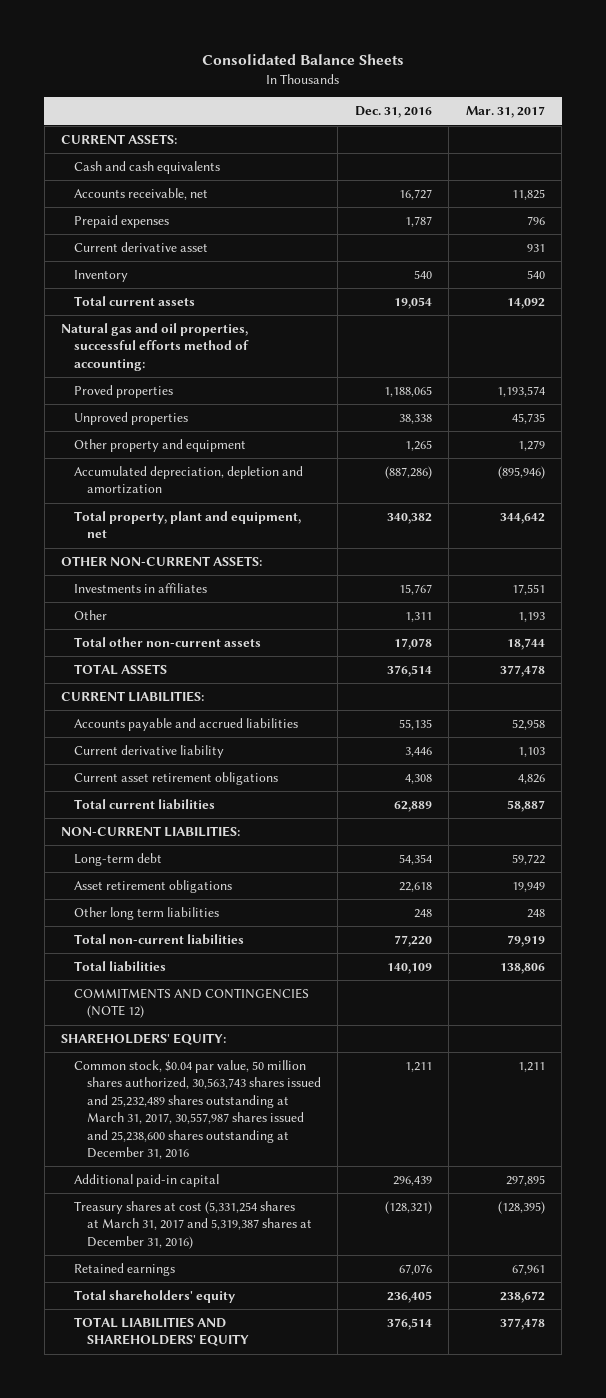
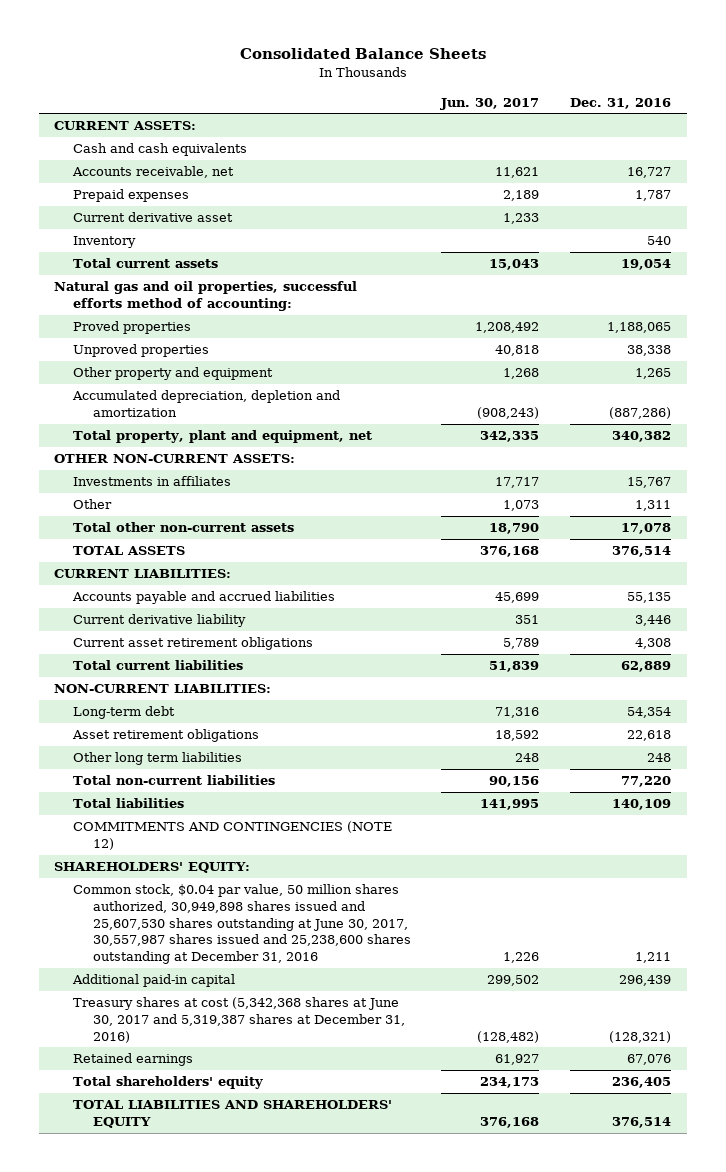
- | Dec. 31, 2016 | Mar. 31, 2017
+ | Jun. 30, 2017 | Dec. 31, 2016
- Common stock, $0.04 par value, 50 million shares authorized, 30,563,743 shares issued and 25,232,489 shares outstanding at March 31, 2017, 30,557,987 shares issued and 25,238,600 shares outstanding at December 31, 2016 | 1,211 | 1,211
+ Common stock, $0.04 par value, 50 million shares authorized, 30,949,898 shares issued and 25,607,530 shares outstanding at June 30, 2017, 30,557,987 shares issued and 25,238,600 shares outstanding at December 31, 2016 | 1,226 | 1,211
- Treasury shares at cost (5,331,254 shares at March 31, 2017 and 5,319,387 shares at December 31, 2016) | (128,321) | (128,395)
+ Treasury shares at cost (5,342,368 shares at June 30, 2017 and 5,319,387 shares at December 31, 2016) | (128,482) | (128,321)

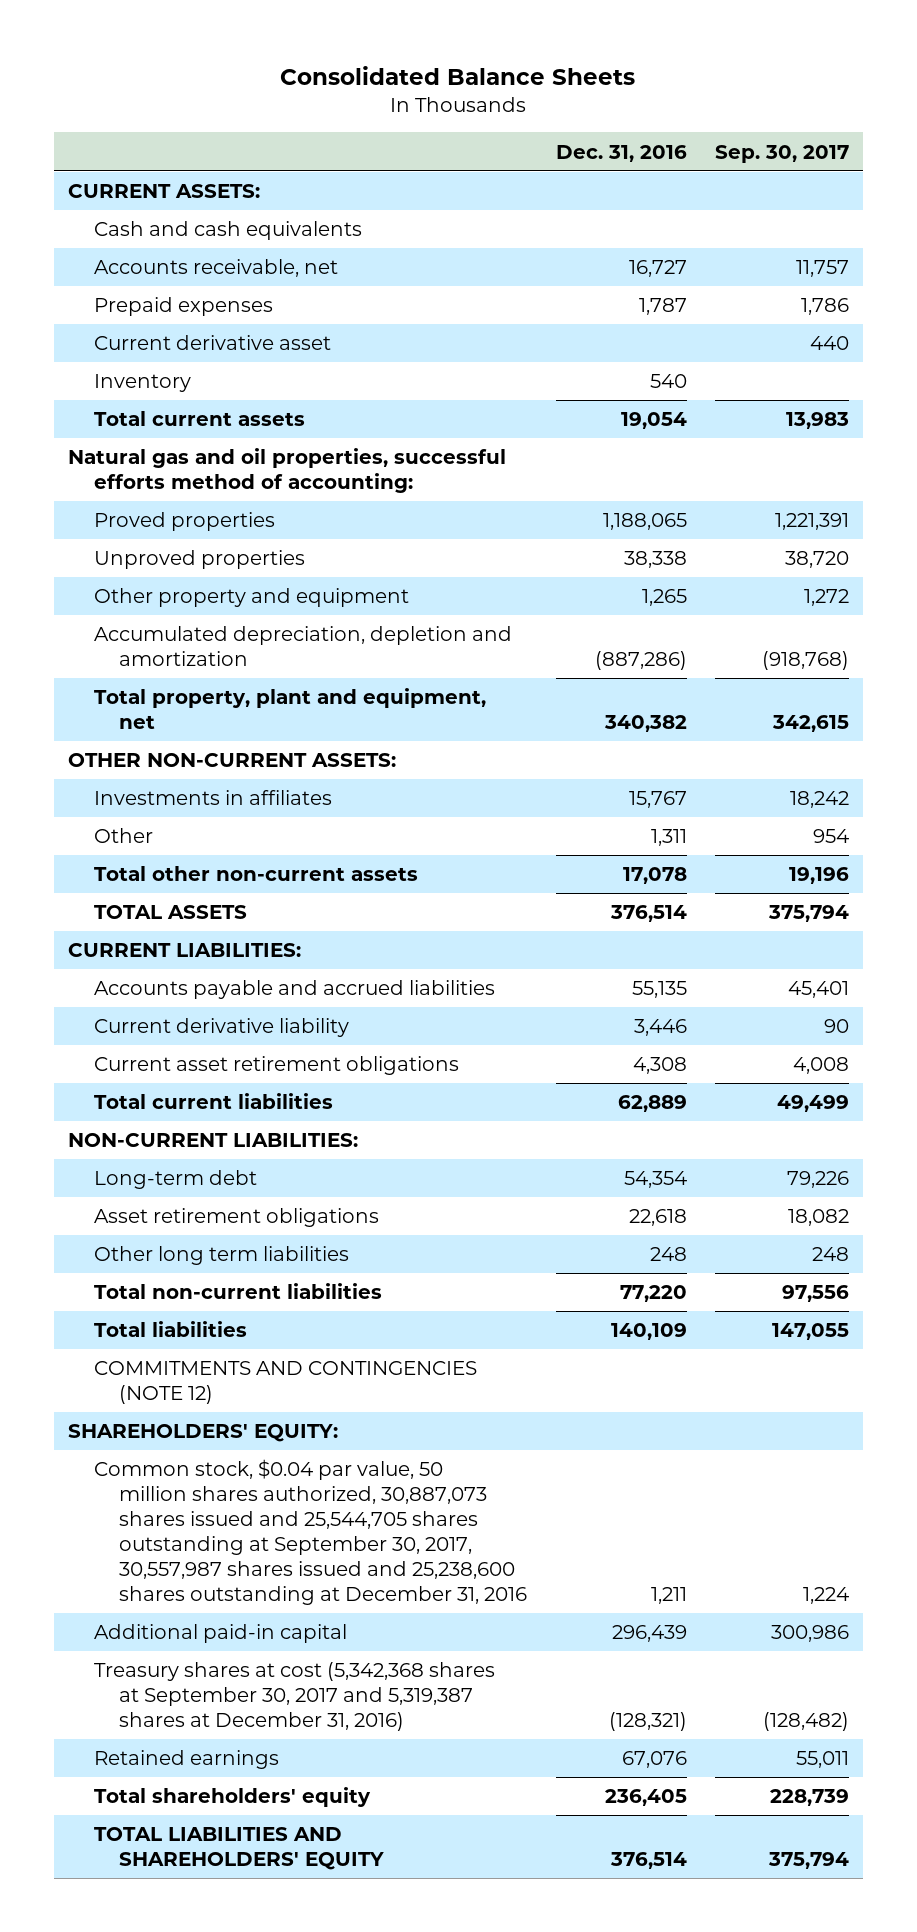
- | Jun. 30, 2017 | Dec. 31, 2016
+ | Dec. 31, 2016 | Sep. 30, 2017
- Common stock, $0.04 par value, 50 million shares authorized, 30,949,898 shares issued and 25,607,530 shares outstanding at June 30, 2017, 30,557,987 shares issued and 25,238,600 shares outstanding at December 31, 2016 | 1,226 | 1,211
+ Common stock, $0.04 par value, 50 million shares authorized, 30,887,073 shares issued and 25,544,705 shares outstanding at September 30, 2017, 30,557,987 shares issued and 25,238,600 shares outstanding at December 31, 2016 | 1,211 | 1,224
- Treasury shares at cost (5,342,368 shares at June 30, 2017 and 5,319,387 shares at December 31, 2016) | (128,482) | (128,321)
+ Treasury shares at cost (5,342,368 shares at September 30, 2017 and 5,319,387 shares at December 31, 2016) | (128,321) | (128,482)

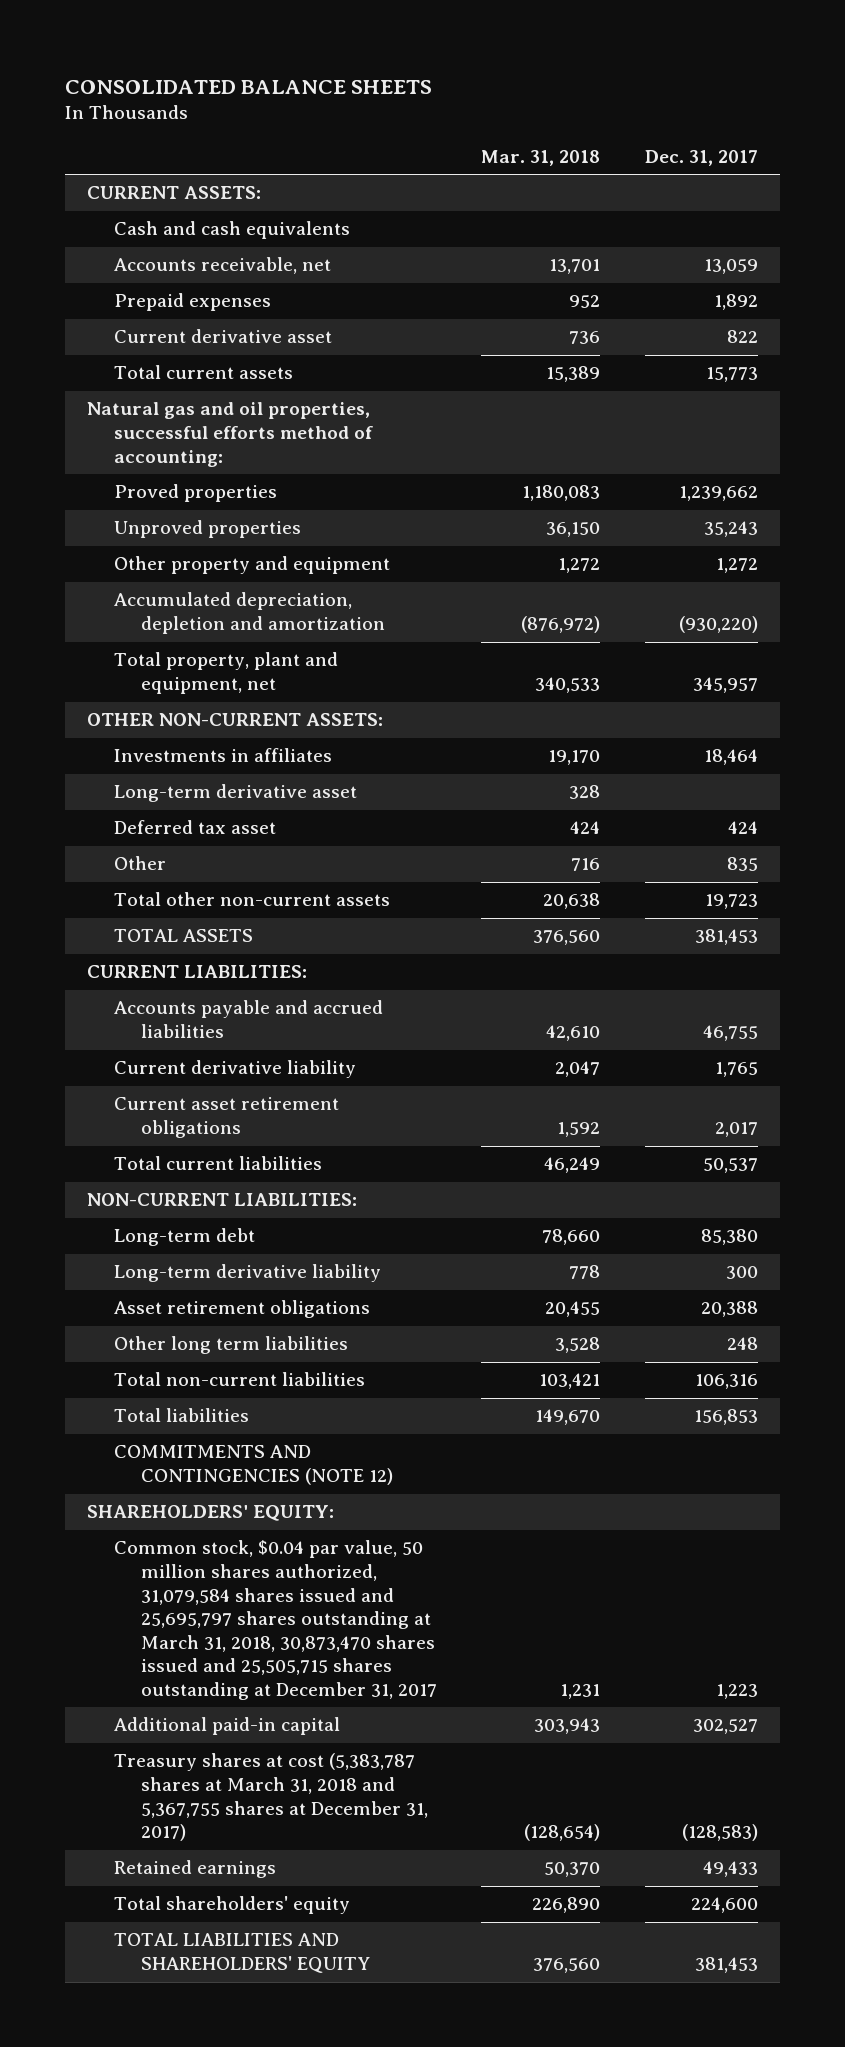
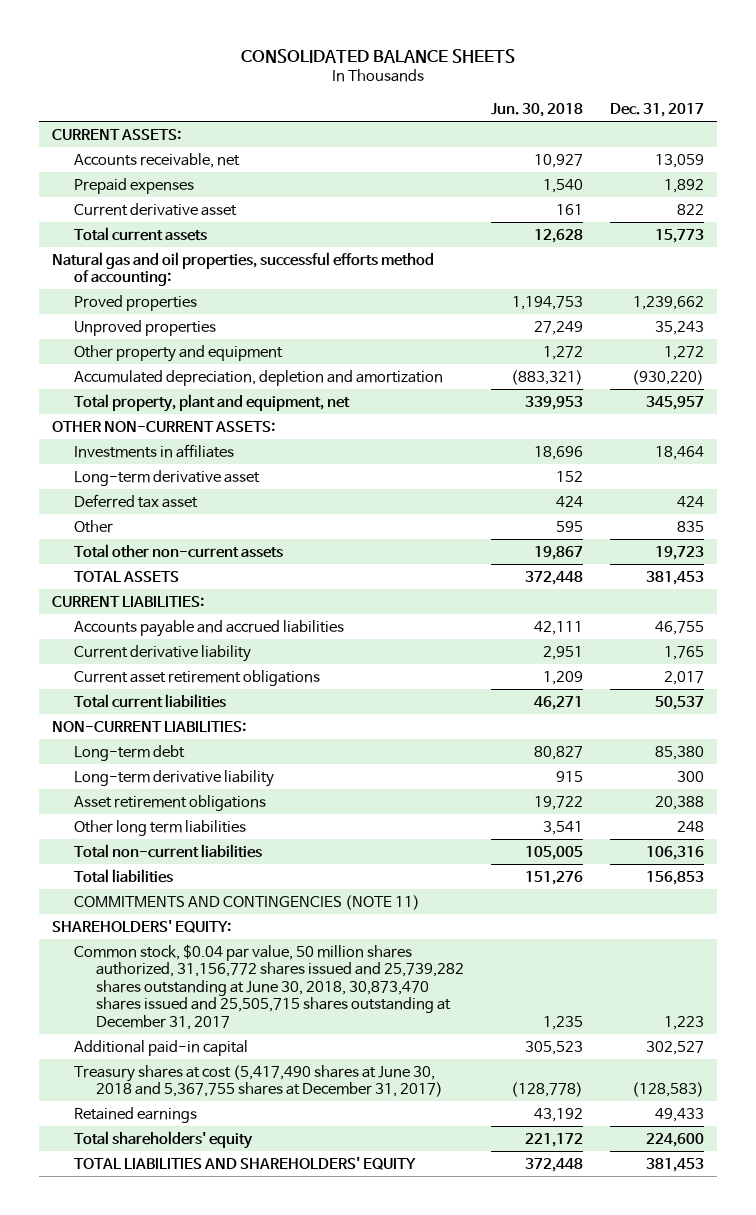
- | Mar. 31, 2018 | Dec. 31, 2017
+ | Jun. 30, 2018 | Dec. 31, 2017
- Cash and cash equivalents
- COMMITMENTS AND CONTINGENCIES (NOTE 12)
+ COMMITMENTS AND CONTINGENCIES (NOTE 11)
- Common stock, $0.04 par value, 50 million shares authorized, 31,079,584 shares issued and 25,695,797 shares outstanding at March 31, 2018, 30,873,470 shares issued and 25,505,715 shares outstanding at December 31, 2017 | 1,231 | 1,223
+ Common stock, $0.04 par value, 50 million shares authorized, 31,156,772 shares issued and 25,739,282 shares outstanding at June 30, 2018, 30,873,470 shares issued and 25,505,715 shares outstanding at December 31, 2017 | 1,235 | 1,223
- Treasury shares at cost (5,383,787 shares at March 31, 2018 and 5,367,755 shares at December 31, 2017) | (128,654) | (128,583)
+ Treasury shares at cost (5,417,490 shares at June 30, 2018 and 5,367,755 shares at December 31, 2017) | (128,778) | (128,583)

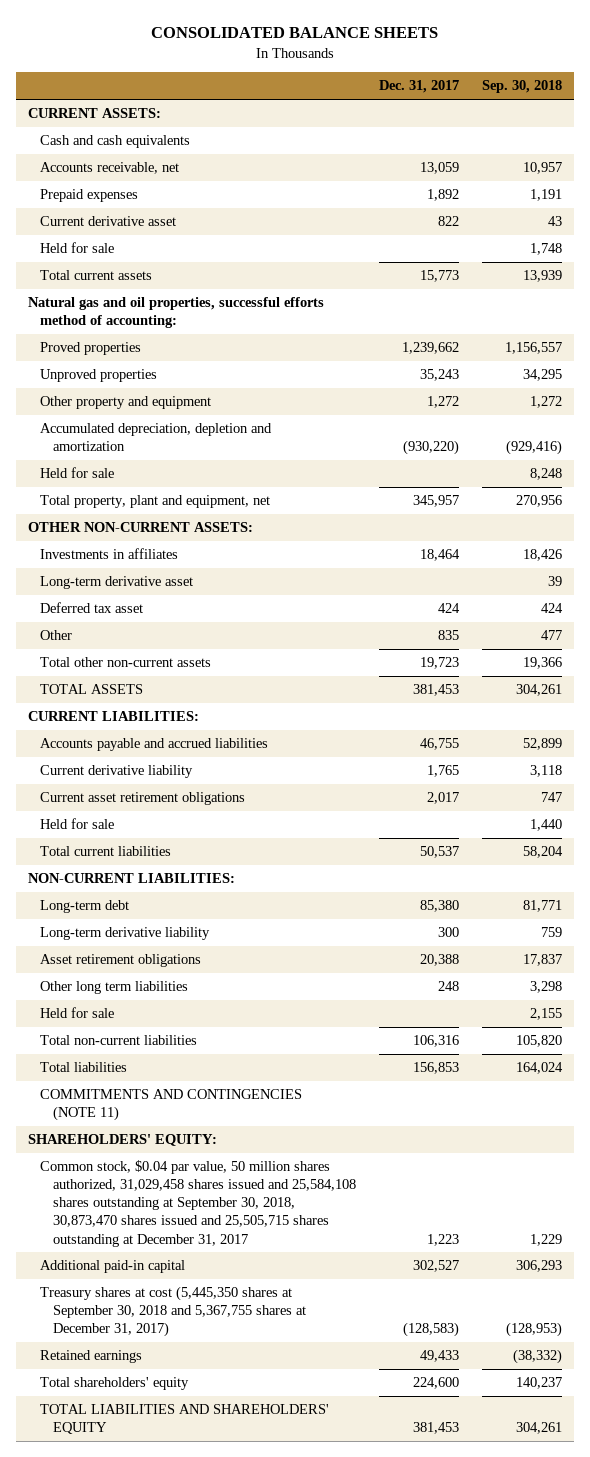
- | Jun. 30, 2018 | Dec. 31, 2017
+ | Dec. 31, 2017 | Sep. 30, 2018
+ Cash and cash equivalents
+ Held for sale | | 1,748
+ Held for sale | | 8,248
+ Held for sale | | 1,440
+ Held for sale | | 2,155
- Common stock, $0.04 par value, 50 million shares authorized, 31,156,772 shares issued and 25,739,282 shares outstanding at June 30, 2018, 30,873,470 shares issued and 25,505,715 shares outstanding at December 31, 2017 | 1,235 | 1,223
+ Common stock, $0.04 par value, 50 million shares authorized, 31,029,458 shares issued and 25,584,108 shares outstanding at September 30, 2018, 30,873,470 shares issued and 25,505,715 shares outstanding at December 31, 2017 | 1,223 | 1,229
- Treasury shares at cost (5,417,490 shares at June 30, 2018 and 5,367,755 shares at December 31, 2017) | (128,778) | (128,583)
+ Treasury shares at cost (5,445,350 shares at September 30, 2018 and 5,367,755 shares at December 31, 2017) | (128,583) | (128,953)

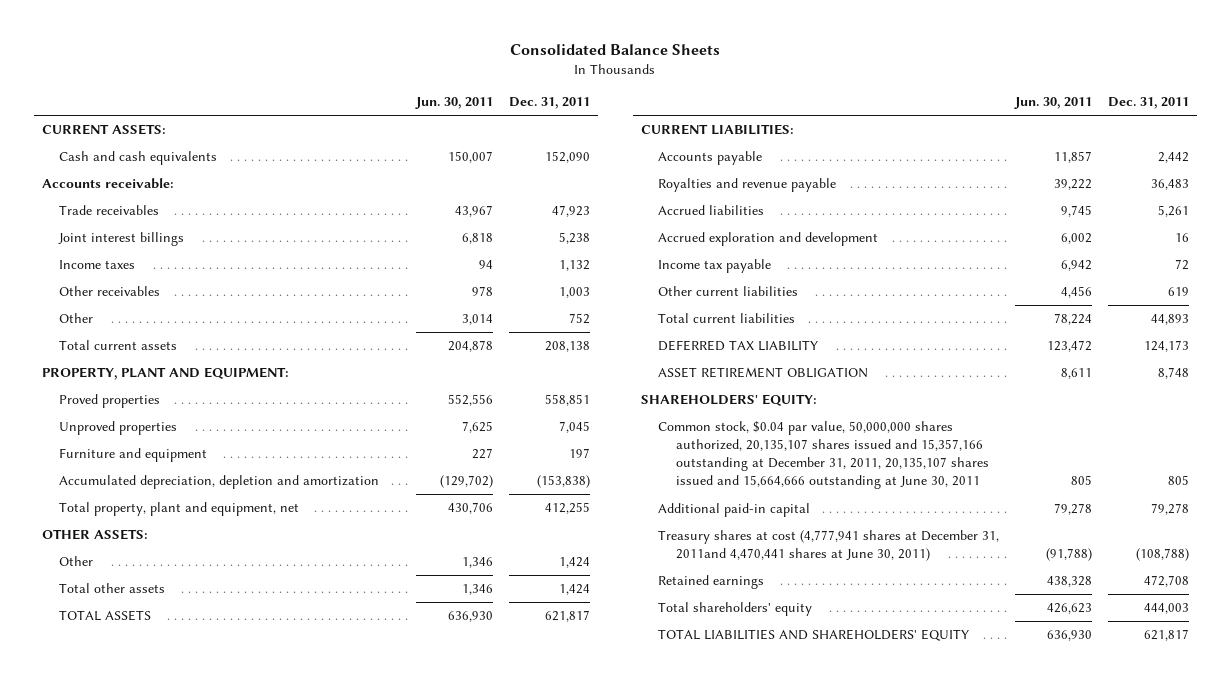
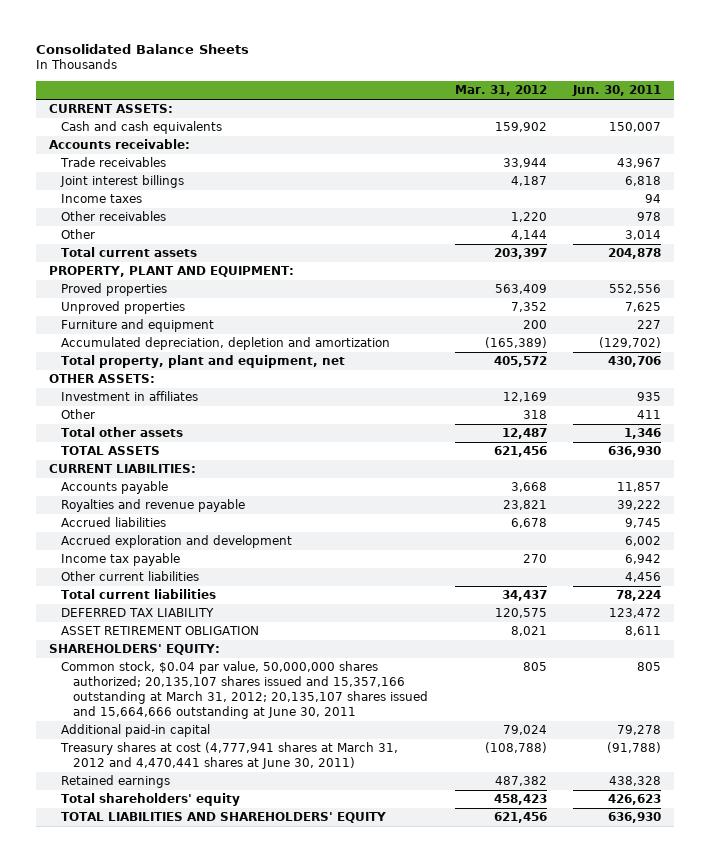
- | Jun. 30, 2011 | Dec. 31, 2011
+ | Mar. 31, 2012 | Jun. 30, 2011
- Other | 1,346 | 1,424
+ Investment in affiliates | 12,169 | 935
+ Other | 318 | 411
- Common stock, $0.04 par value, 50,000,000 shares authorized, 20,135,107 shares issued and 15,357,166 outstanding at December 31, 2011, 20,135,107 shares issued and 15,664,666 outstanding at June 30, 2011 | 805 | 805
+ Common stock, $0.04 par value, 50,000,000 shares authorized; 20,135,107 shares issued and 15,357,166 outstanding at March 31, 2012; 20,135,107 shares issued and 15,664,666 outstanding at June 30, 2011 | 805 | 805
- Treasury shares at cost (4,777,941 shares at December 31, 2011and 4,470,441 shares at June 30, 2011) | (91,788) | (108,788)
+ Treasury shares at cost (4,777,941 shares at March 31, 2012 and 4,470,441 shares at June 30, 2011) | (108,788) | (91,788)

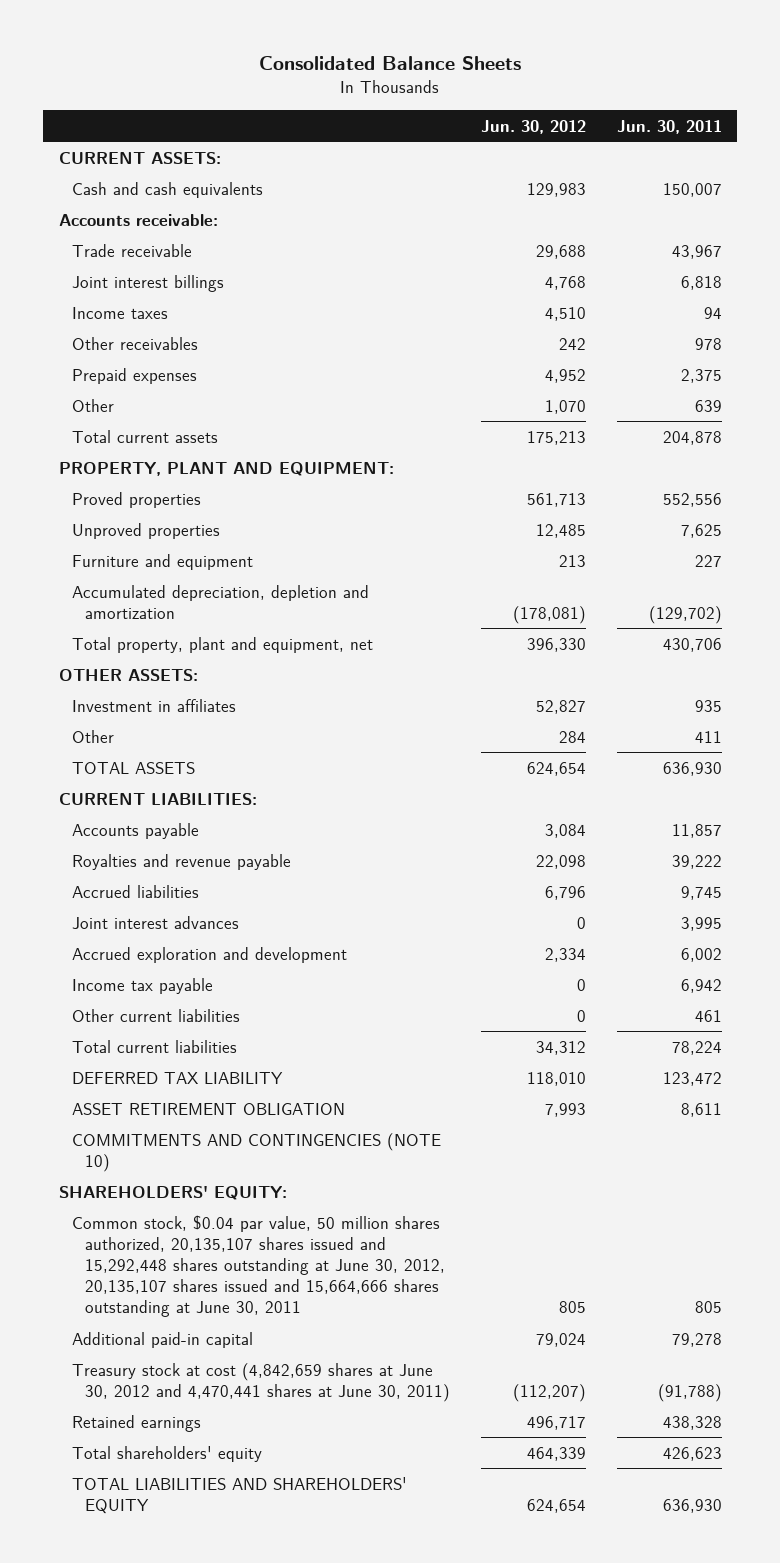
- | Mar. 31, 2012 | Jun. 30, 2011
+ | Jun. 30, 2012 | Jun. 30, 2011
- Trade receivables | 33,944 | 43,967
+ Trade receivable | 29,688 | 43,967
- Other | 4,144 | 3,014
+ Prepaid expenses | 4,952 | 2,375
+ Other | 1,070 | 639
- Total other assets | 12,487 | 1,346
+ Joint interest advances | 0 | 3,995
- Other current liabilities | | 4,456
+ Other current liabilities | 0 | 461
+ COMMITMENTS AND CONTINGENCIES (NOTE 10)
- Common stock, $0.04 par value, 50,000,000 shares authorized; 20,135,107 shares issued and 15,357,166 outstanding at March 31, 2012; 20,135,107 shares issued and 15,664,666 outstanding at June 30, 2011 | 805 | 805
+ Common stock, $0.04 par value, 50 million shares authorized, 20,135,107 shares issued and 15,292,448 shares outstanding at June 30, 2012, 20,135,107 shares issued and 15,664,666 shares outstanding at June 30, 2011 | 805 | 805
- Treasury shares at cost (4,777,941 shares at March 31, 2012 and 4,470,441 shares at June 30, 2011) | (108,788) | (91,788)
+ Treasury stock at cost (4,842,659 shares at June 30, 2012 and 4,470,441 shares at June 30, 2011) | (112,207) | (91,788)

